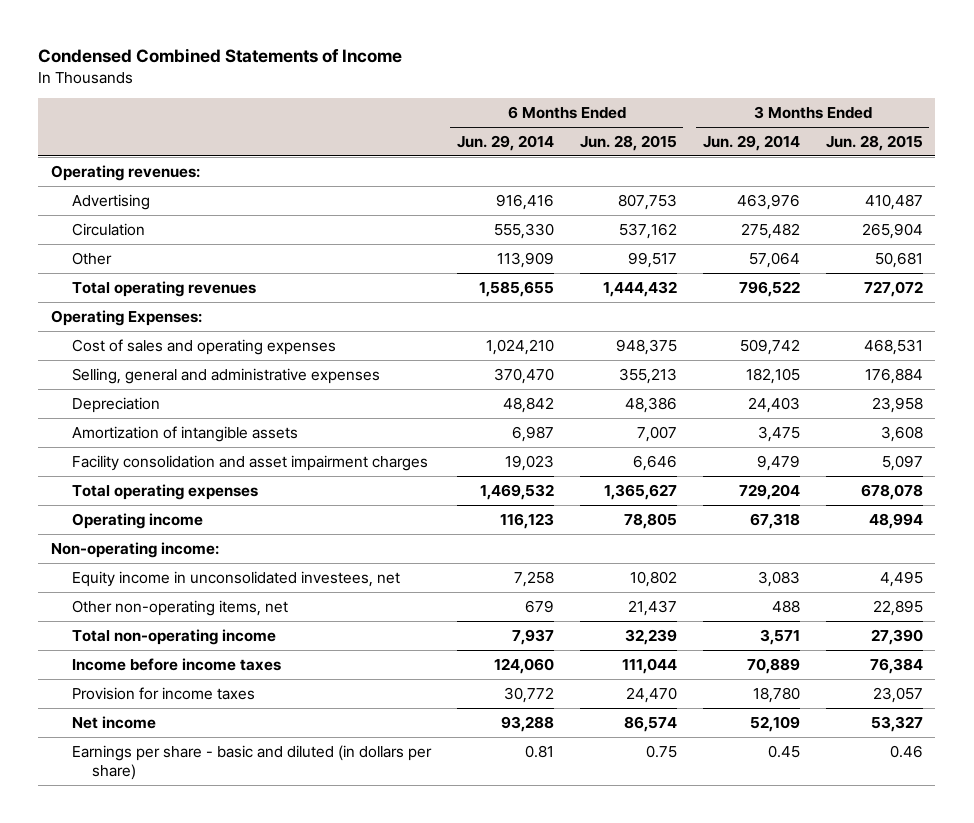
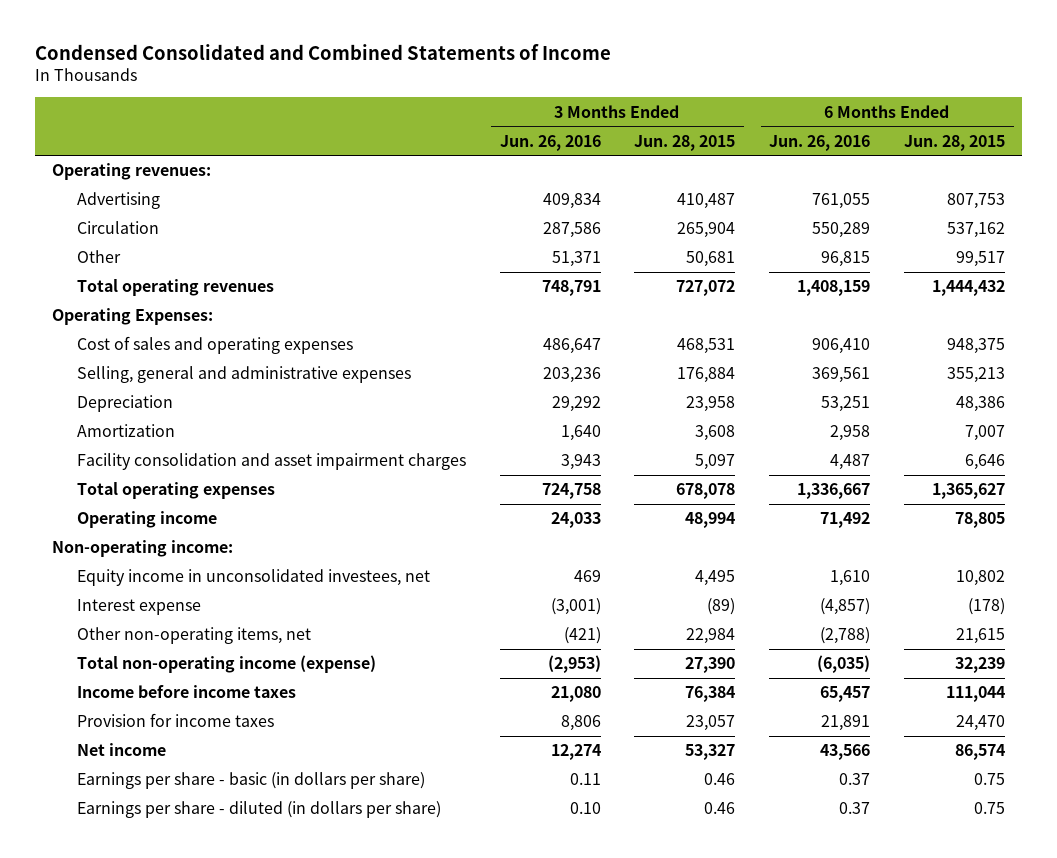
- Condensed Combined Statements of Income
+ Condensed Consolidated and Combined Statements of Income
- | 6 Months Ended Jun. 29, 2014 | 6 Months Ended Jun. 28, 2015 | 3 Months Ended Jun. 29, 2014 | 3 Months Ended Jun. 28, 2015
+ | 3 Months Ended Jun. 26, 2016 | 3 Months Ended Jun. 28, 2015 | 6 Months Ended Jun. 26, 2016 | 6 Months Ended Jun. 28, 2015
- Amortization of intangible assets | 6,987 | 7,007 | 3,475 | 3,608
+ Amortization | 1,640 | 3,608 | 2,958 | 7,007
- Other non-operating items, net | 679 | 21,437 | 488 | 22,895
- Total non-operating income | 7,937 | 32,239 | 3,571 | 27,390
+ Interest expense | (3,001) | (89) | (4,857) | (178)
+ Other non-operating items, net | (421) | 22,984 | (2,788) | 21,615
+ Total non-operating income (expense) | (2,953) | 27,390 | (6,035) | 32,239
- Earnings per share - basic and diluted (in dollars per share) | 0.81 | 0.75 | 0.45 | 0.46
+ Earnings per share - basic (in dollars per share) | 0.11 | 0.46 | 0.37 | 0.75
+ Earnings per share - diluted (in dollars per share) | 0.10 | 0.46 | 0.37 | 0.75

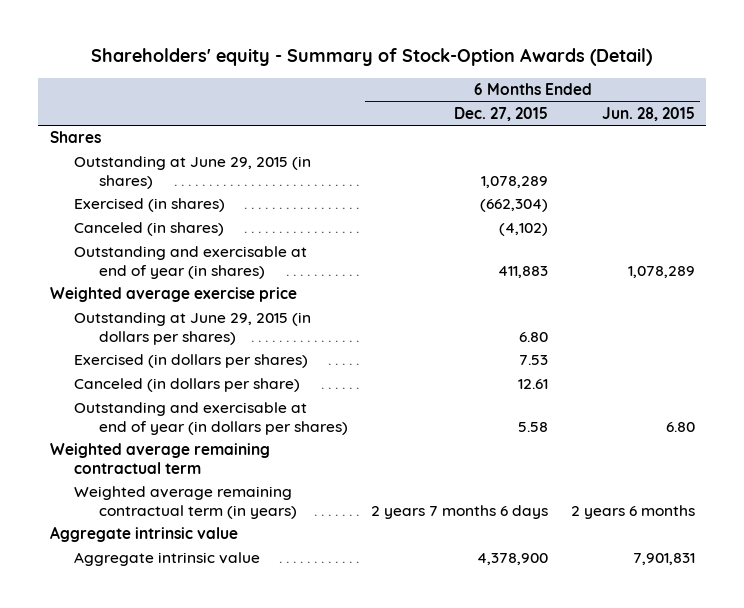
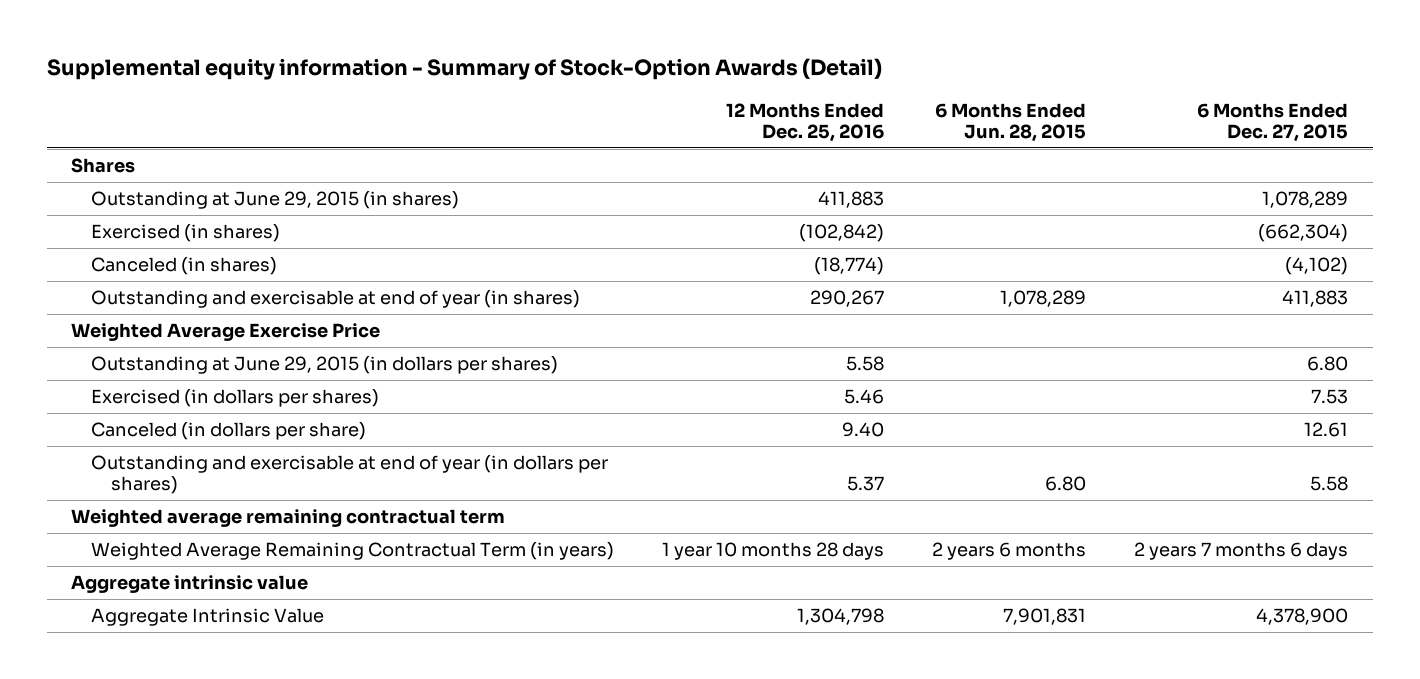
- Shareholders' equity - Summary of Stock-Option Awards (Detail)
+ Supplemental equity information - Summary of Stock-Option Awards (Detail)
- | 6 Months Ended Dec. 27, 2015 | 6 Months Ended Jun. 28, 2015
+ | 12 Months Ended Dec. 25, 2016 | 6 Months Ended Jun. 28, 2015 | 6 Months Ended Dec. 27, 2015
- Weighted average exercise price
+ Weighted Average Exercise Price
- Weighted average remaining contractual term (in years) | 2 years 7 months 6 days | 2 years 6 months
+ Weighted Average Remaining Contractual Term (in years) | 1 year 10 months 28 days | 2 years 6 months | 2 years 7 months 6 days
- Aggregate intrinsic value | 4,378,900 | 7,901,831
+ Aggregate Intrinsic Value | 1,304,798 | 7,901,831 | 4,378,900

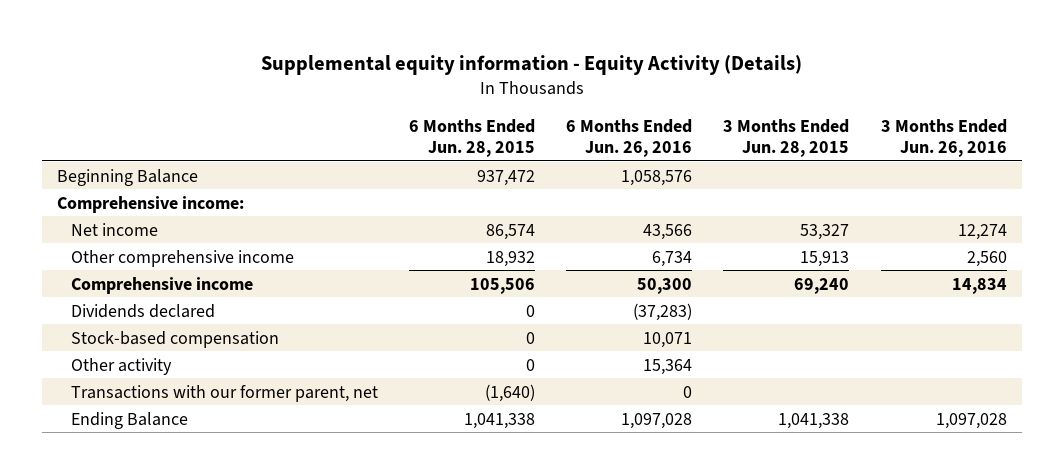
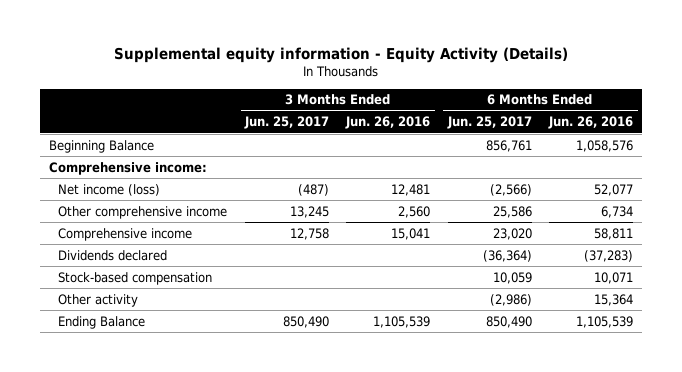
- | 6 Months Ended Jun. 28, 2015 | 6 Months Ended Jun. 26, 2016 | 3 Months Ended Jun. 28, 2015 | 3 Months Ended Jun. 26, 2016
+ | 3 Months Ended Jun. 25, 2017 | 3 Months Ended Jun. 26, 2016 | 6 Months Ended Jun. 25, 2017 | 6 Months Ended Jun. 26, 2016
- Net income | 86,574 | 43,566 | 53,327 | 12,274
+ Net income (loss) | (487) | 12,481 | (2,566) | 52,077
- Comprehensive income | 105,506 | 50,300 | 69,240 | 14,834
+ Comprehensive income | 12,758 | 15,041 | 23,020 | 58,811
- Transactions with our former parent, net | (1,640) | 0 | |
- Ending Balance | 1,041,338 | 1,097,028 | 1,041,338 | 1,097,028
+ Ending Balance | 850,490 | 1,105,539 | 850,490 | 1,105,539

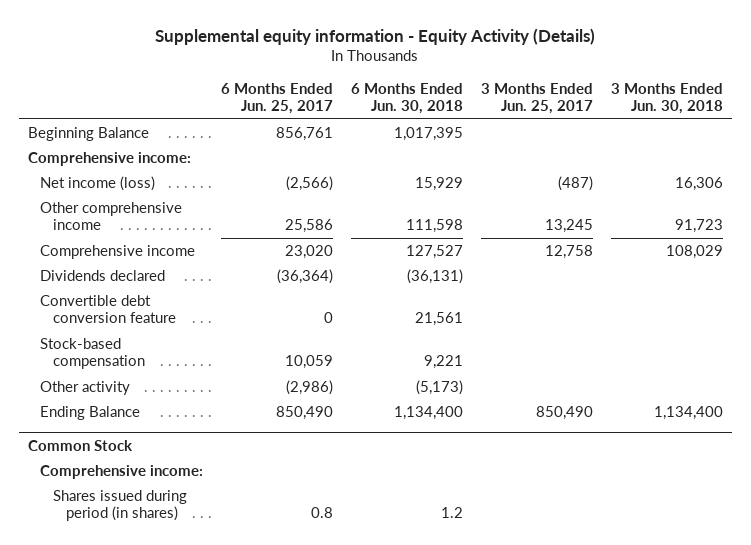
- | 3 Months Ended Jun. 25, 2017 | 3 Months Ended Jun. 26, 2016 | 6 Months Ended Jun. 25, 2017 | 6 Months Ended Jun. 26, 2016
+ | 6 Months Ended Jun. 25, 2017 | 6 Months Ended Jun. 30, 2018 | 3 Months Ended Jun. 25, 2017 | 3 Months Ended Jun. 30, 2018
+ Convertible debt conversion feature | 0 | 21,561 | |
+ Common Stock
+ Comprehensive income:
+ Shares issued during period (in shares) | 0.8 | 1.2 | |

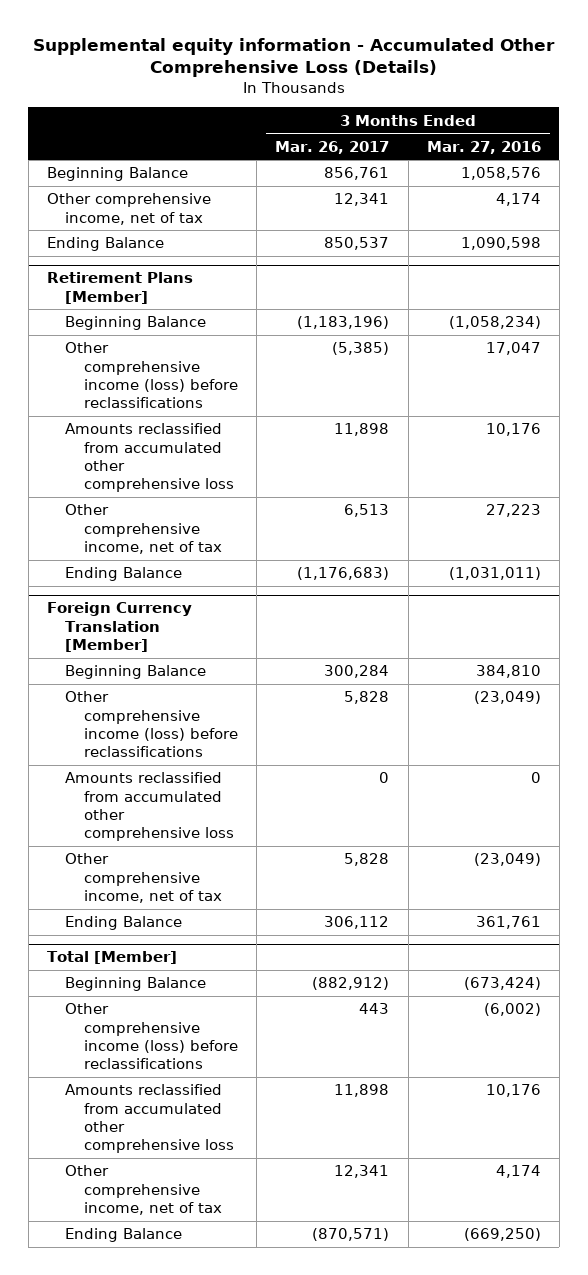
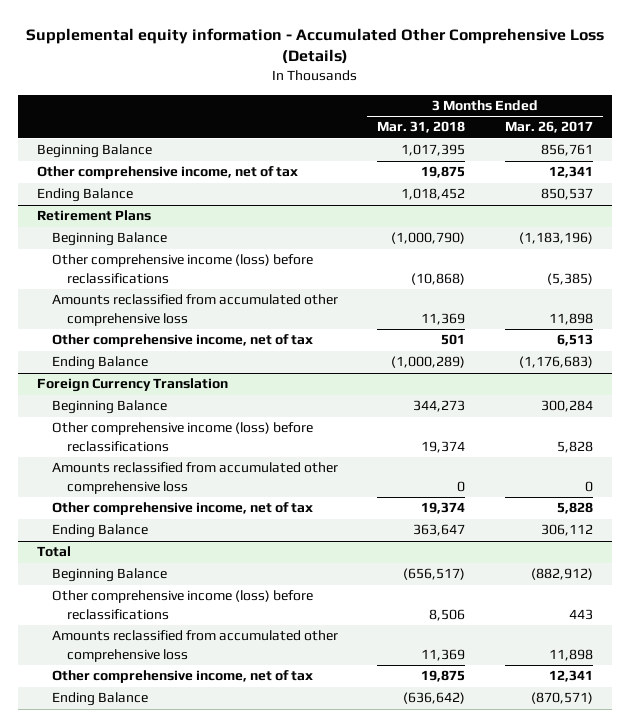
- | 3 Months Ended Mar. 26, 2017 | 3 Months Ended Mar. 27, 2016
+ | 3 Months Ended Mar. 31, 2018 | 3 Months Ended Mar. 26, 2017
- Retirement Plans [Member]
+ Retirement Plans
- Foreign Currency Translation [Member]
+ Foreign Currency Translation
- Total [Member]
+ Total

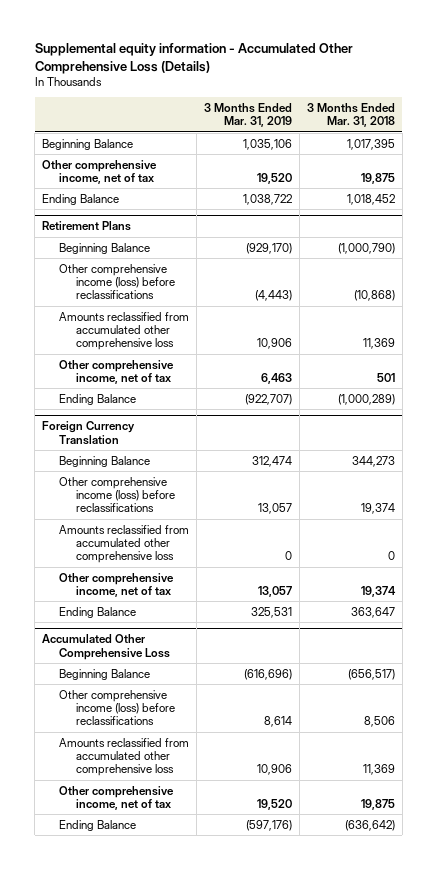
- | 3 Months Ended Mar. 31, 2018 | 3 Months Ended Mar. 26, 2017
+ | 3 Months Ended Mar. 31, 2019 | 3 Months Ended Mar. 31, 2018
- Total
+ Accumulated Other Comprehensive Loss

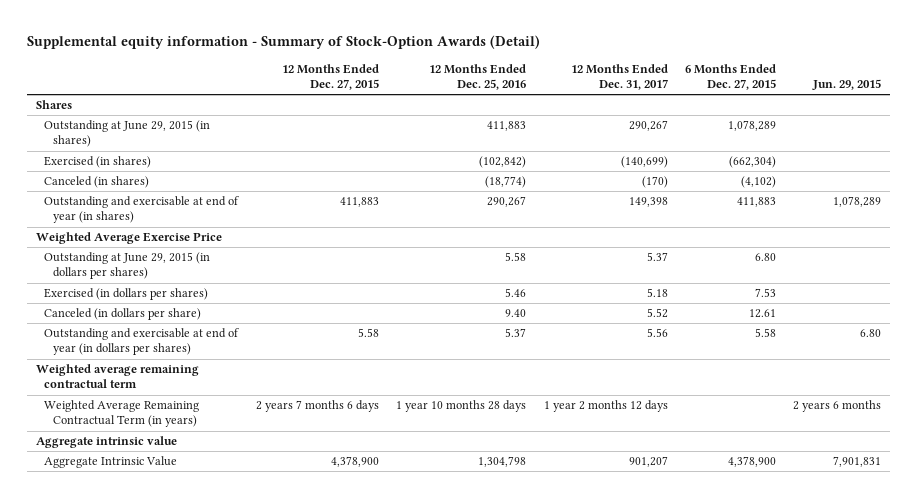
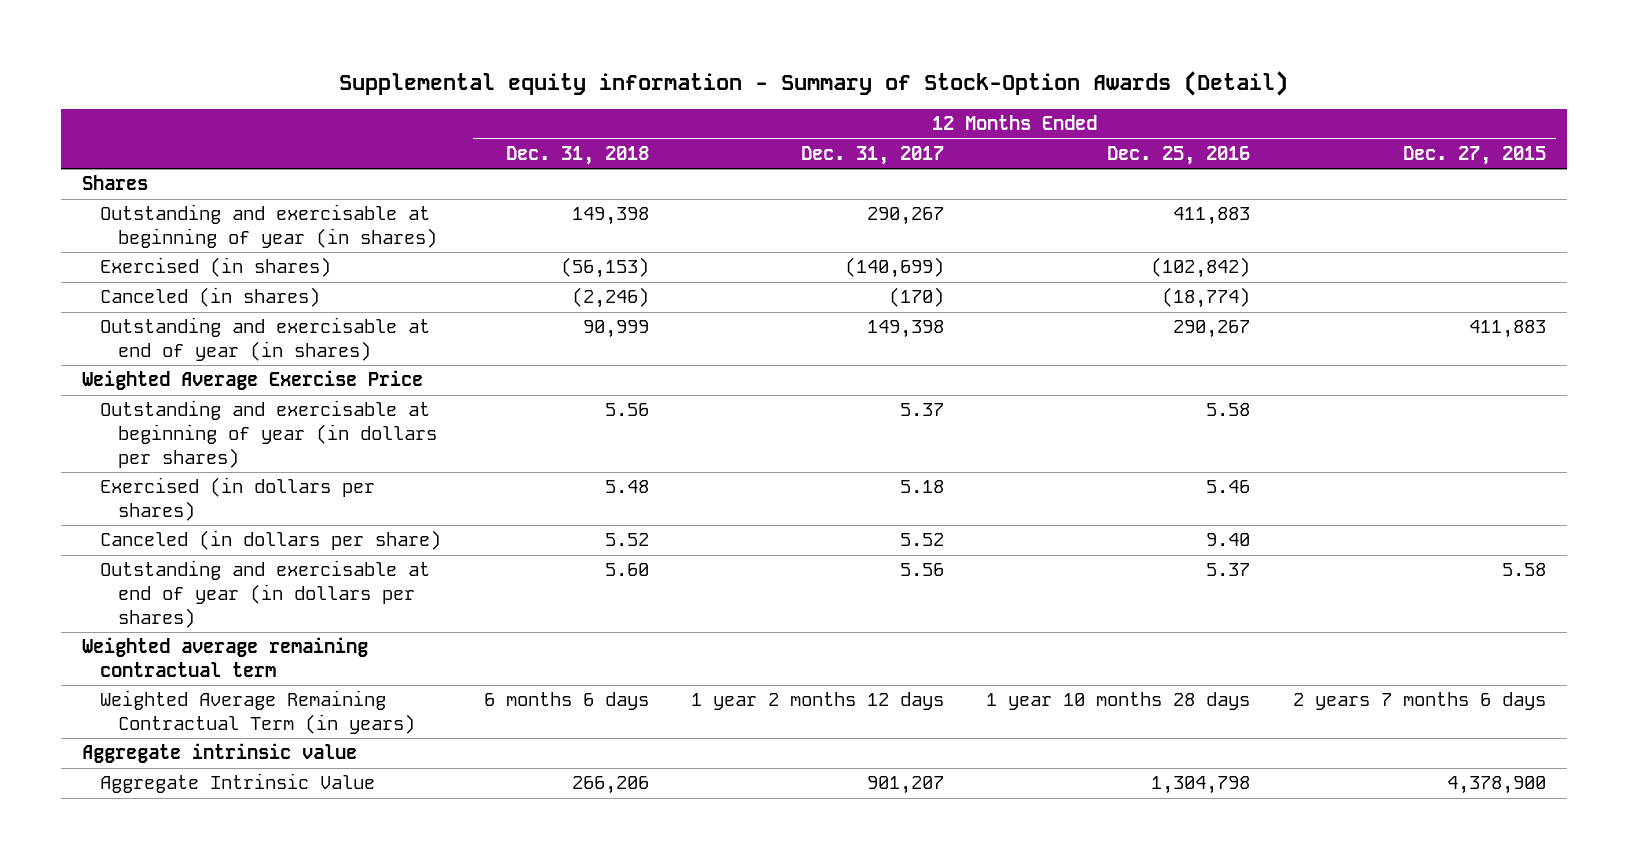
- | 12 Months Ended Dec. 27, 2015 | 12 Months Ended Dec. 25, 2016 | 12 Months Ended Dec. 31, 2017 | 6 Months Ended Dec. 27, 2015 | Jun. 29, 2015
+ | 12 Months Ended Dec. 31, 2018 | 12 Months Ended Dec. 31, 2017 | 12 Months Ended Dec. 25, 2016 | 12 Months Ended Dec. 27, 2015
- Outstanding at June 29, 2015 (in shares) | | 411,883 | 290,267 | 1,078,289 |
+ Outstanding and exercisable at beginning of year (in shares) | 149,398 | 290,267 | 411,883 |
- Outstanding at June 29, 2015 (in dollars per shares) | | 5.58 | 5.37 | 6.80 |
+ Outstanding and exercisable at beginning of year (in dollars per shares) | 5.56 | 5.37 | 5.58 |

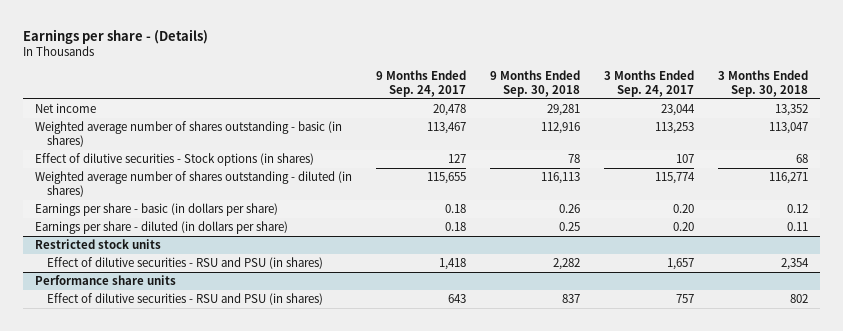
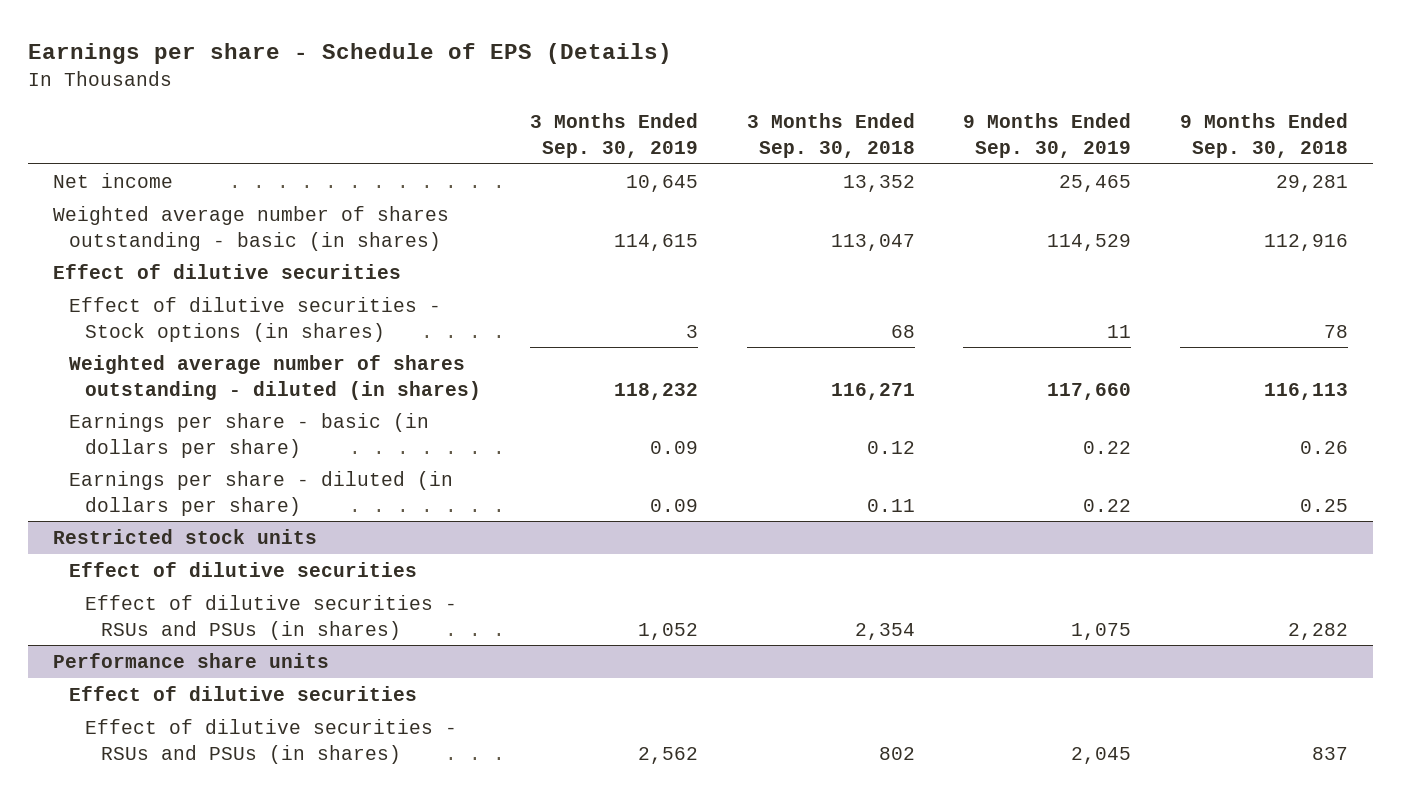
- Earnings per share - (Details)
+ Earnings per share - Schedule of EPS (Details)
- | 9 Months Ended Sep. 24, 2017 | 9 Months Ended Sep. 30, 2018 | 3 Months Ended Sep. 24, 2017 | 3 Months Ended Sep. 30, 2018
+ | 3 Months Ended Sep. 30, 2019 | 3 Months Ended Sep. 30, 2018 | 9 Months Ended Sep. 30, 2019 | 9 Months Ended Sep. 30, 2018
+ Effect of dilutive securities
@ Restricted stock units
- Effect of dilutive securities - RSU and PSU (in shares) | 1,418 | 2,282 | 1,657 | 2,354
+ Effect of dilutive securities
+ Effect of dilutive securities - RSUs and PSUs (in shares) | 1,052 | 2,354 | 1,075 | 2,282
@ Performance share units
- Effect of dilutive securities - RSU and PSU (in shares) | 643 | 837 | 757 | 802
+ Effect of dilutive securities
+ Effect of dilutive securities - RSUs and PSUs (in shares) | 2,562 | 802 | 2,045 | 837

